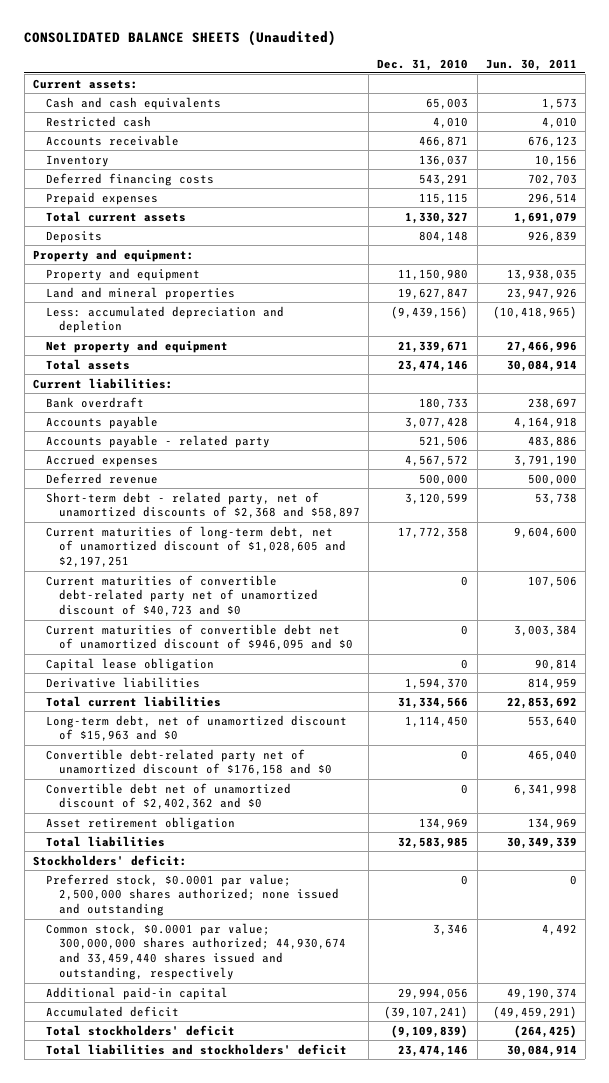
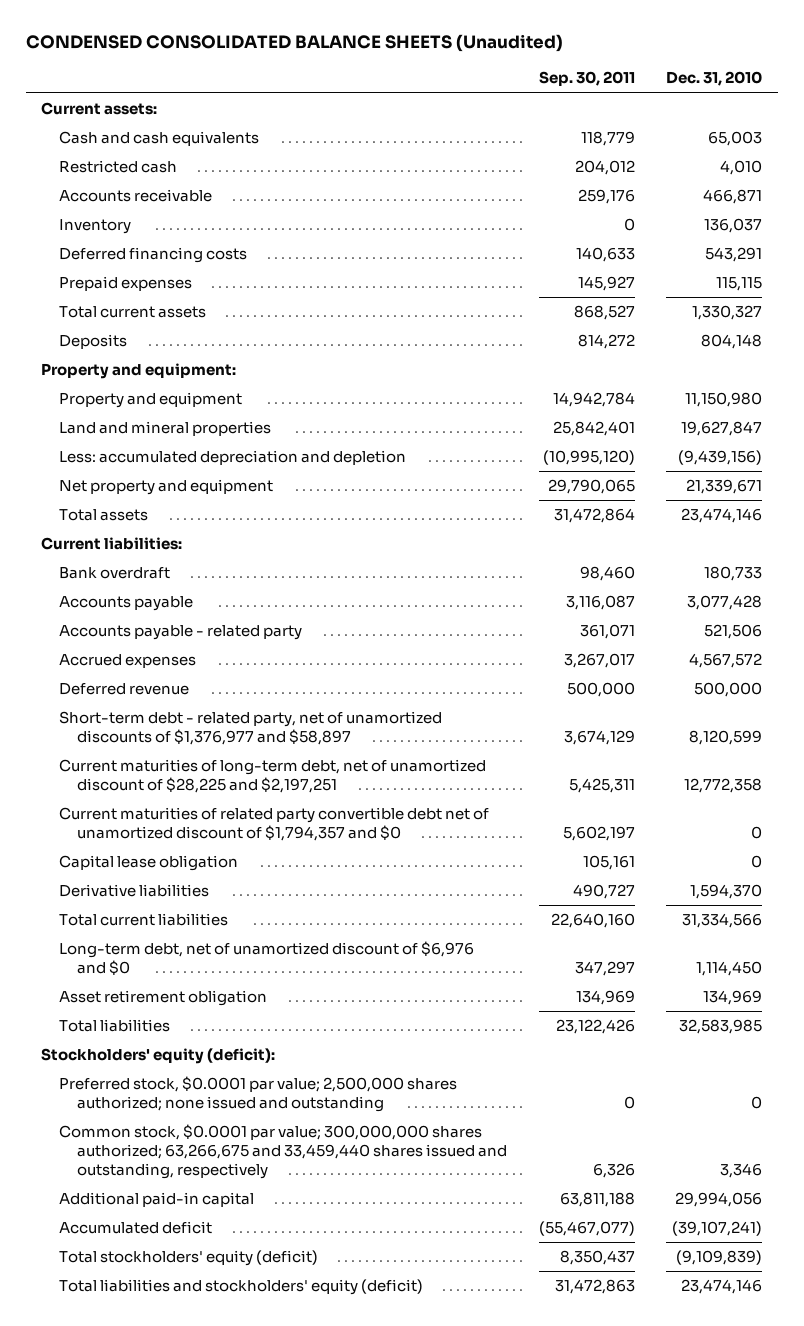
- CONSOLIDATED BALANCE SHEETS (Unaudited)
+ CONDENSED CONSOLIDATED BALANCE SHEETS (Unaudited)
- | Dec. 31, 2010 | Jun. 30, 2011
+ | Sep. 30, 2011 | Dec. 31, 2010
- Short-term debt - related party, net of unamortized discounts of $2,368 and $58,897 | 3,120,599 | 53,738
- Current maturities of long-term debt, net of unamortized discount of $1,028,605 and $2,197,251 | 17,772,358 | 9,604,600
- Current maturities of convertible debt-related party net of unamortized discount of $40,723 and $0 | 0 | 107,506
- Current maturities of convertible debt net of unamortized discount of $946,095 and $0 | 0 | 3,003,384
+ Short-term debt - related party, net of unamortized discounts of $1,376,977 and $58,897 | 3,674,129 | 8,120,599
+ Current maturities of long-term debt, net of unamortized discount of $28,225 and $2,197,251 | 5,425,311 | 12,772,358
+ Current maturities of related party convertible debt net of unamortized discount of $1,794,357 and $0 | 5,602,197 | 0
- Long-term debt, net of unamortized discount of $15,963 and $0 | 1,114,450 | 553,640
- Convertible debt-related party net of unamortized discount of $176,158 and $0 | 0 | 465,040
- Convertible debt net of unamortized discount of $2,402,362 and $0 | 0 | 6,341,998
+ Long-term debt, net of unamortized discount of $6,976 and $0 | 347,297 | 1,114,450
- Stockholders' deficit:
+ Stockholders' equity (deficit):
- Common stock, $0.0001 par value; 300,000,000 shares authorized; 44,930,674 and 33,459,440 shares issued and outstanding, respectively | 3,346 | 4,492
+ Common stock, $0.0001 par value; 300,000,000 shares authorized; 63,266,675 and 33,459,440 shares issued and outstanding, respectively | 6,326 | 3,346
- Total stockholders' deficit | (9,109,839) | (264,425)
- Total liabilities and stockholders' deficit | 23,474,146 | 30,084,914
+ Total stockholders' equity (deficit) | 8,350,437 | (9,109,839)
+ Total liabilities and stockholders' equity (deficit) | 31,472,863 | 23,474,146

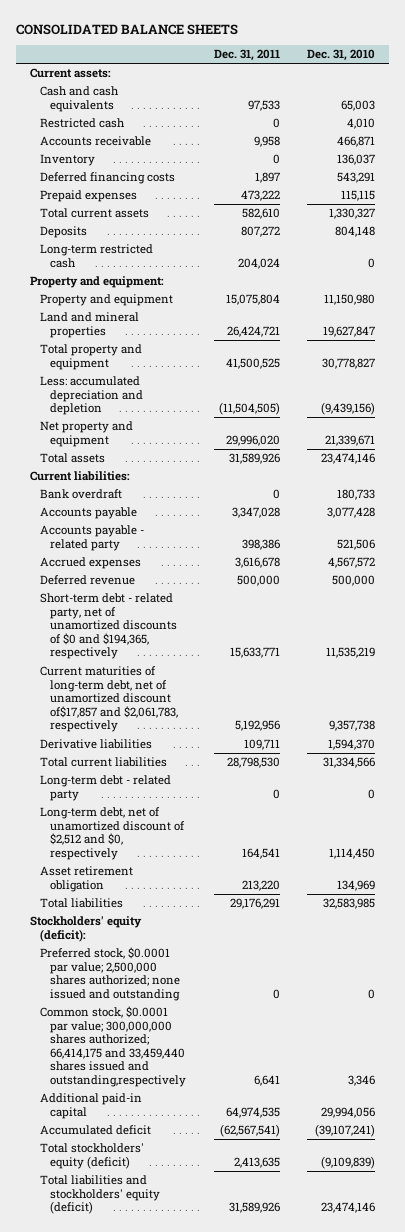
- CONDENSED CONSOLIDATED BALANCE SHEETS (Unaudited)
+ CONSOLIDATED BALANCE SHEETS
- | Sep. 30, 2011 | Dec. 31, 2010
+ | Dec. 31, 2011 | Dec. 31, 2010
+ Long-term restricted cash | 204,024 | 0
+ Total property and equipment | 41,500,525 | 30,778,827
- Short-term debt - related party, net of unamortized discounts of $1,376,977 and $58,897 | 3,674,129 | 8,120,599
- Current maturities of long-term debt, net of unamortized discount of $28,225 and $2,197,251 | 5,425,311 | 12,772,358
- Current maturities of related party convertible debt net of unamortized discount of $1,794,357 and $0 | 5,602,197 | 0
- Capital lease obligation | 105,161 | 0
+ Short-term debt - related party, net of unamortized discounts of $0 and $194,365, respectively | 15,633,771 | 11,535,219
+ Current maturities of long-term debt, net of unamortized discount of$17,857 and $2,061,783, respectively | 5,192,956 | 9,357,738
- Long-term debt, net of unamortized discount of $6,976 and $0 | 347,297 | 1,114,450
+ Long-term debt - related party | 0 | 0
+ Long-term debt, net of unamortized discount of $2,512 and $0, respectively | 164,541 | 1,114,450
- Common stock, $0.0001 par value; 300,000,000 shares authorized; 63,266,675 and 33,459,440 shares issued and outstanding, respectively | 6,326 | 3,346
+ Common stock, $0.0001 par value; 300,000,000 shares authorized; 66,414,175 and 33,459,440 shares issued and outstanding,respectively | 6,641 | 3,346

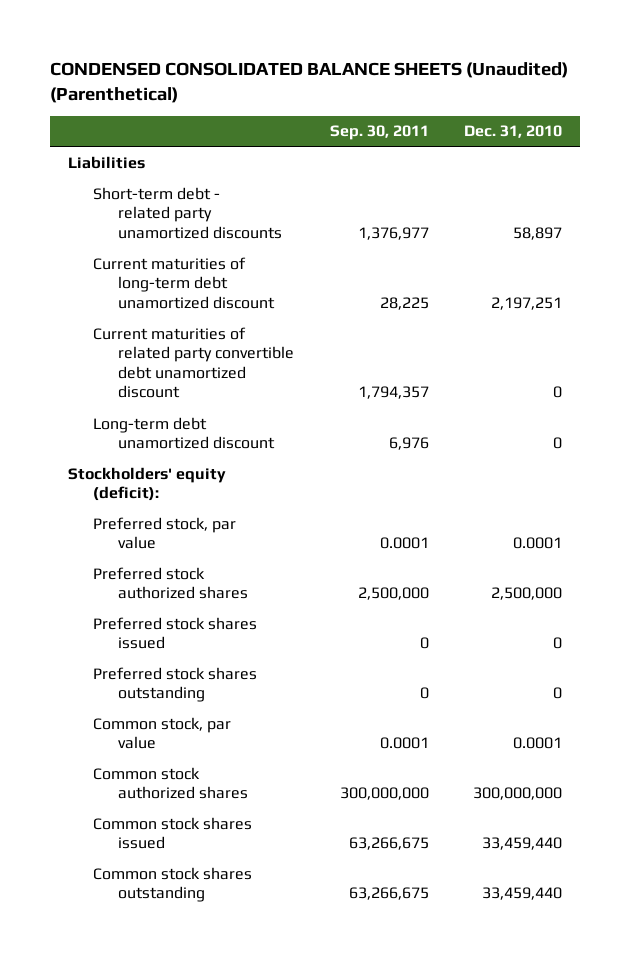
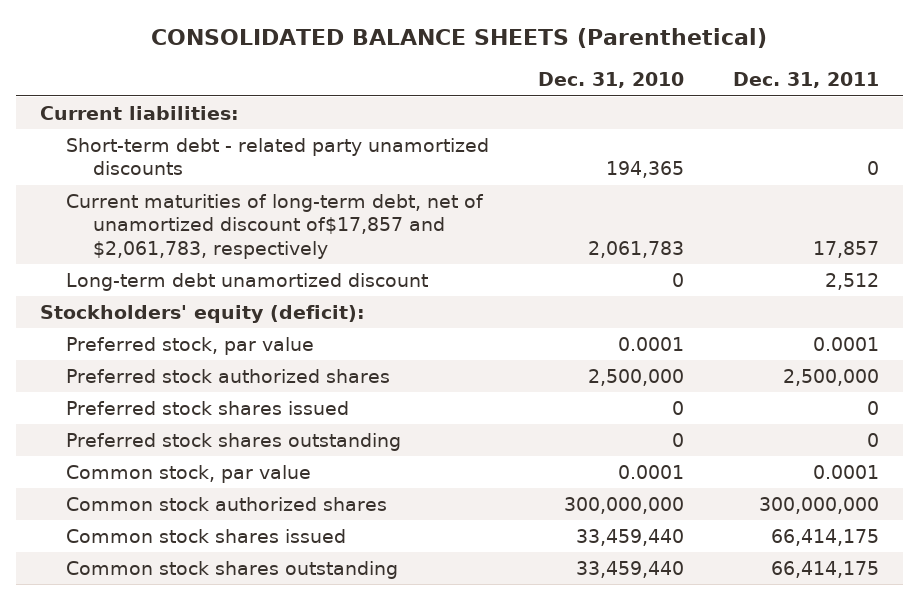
- CONDENSED CONSOLIDATED BALANCE SHEETS (Unaudited) (Parenthetical)
+ CONSOLIDATED BALANCE SHEETS (Parenthetical)
- | Sep. 30, 2011 | Dec. 31, 2010
+ | Dec. 31, 2010 | Dec. 31, 2011
- Liabilities
- Short-term debt - related party unamortized discounts | 1,376,977 | 58,897
- Current maturities of long-term debt unamortized discount | 28,225 | 2,197,251
- Current maturities of related party convertible debt unamortized discount | 1,794,357 | 0
+ Current liabilities:
+ Short-term debt - related party unamortized discounts | 194,365 | 0
+ Current maturities of long-term debt, net of unamortized discount of$17,857 and $2,061,783, respectively | 2,061,783 | 17,857

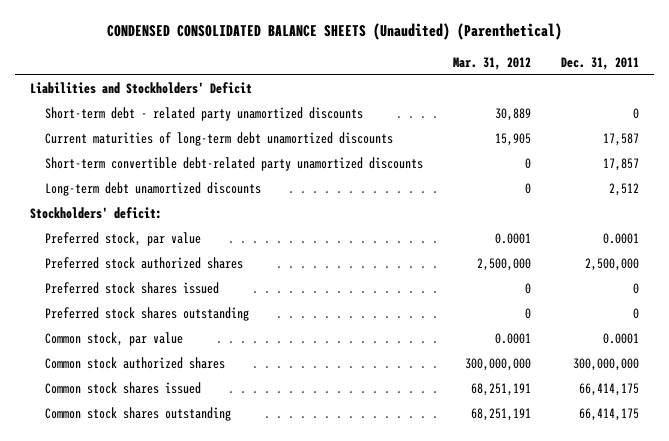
- CONSOLIDATED BALANCE SHEETS (Parenthetical)
+ CONDENSED CONSOLIDATED BALANCE SHEETS (Unaudited) (Parenthetical)
- | Dec. 31, 2010 | Dec. 31, 2011
+ | Mar. 31, 2012 | Dec. 31, 2011
- Current liabilities:
+ Liabilities and Stockholders' Deficit
- Current maturities of long-term debt, net of unamortized discount of$17,857 and $2,061,783, respectively | 2,061,783 | 17,857
- Long-term debt unamortized discount | 0 | 2,512
- Stockholders' equity (deficit):
+ Current maturities of long-term debt unamortized discounts | 15,905 | 17,587
+ Short-term convertible debt-related party unamortized discounts | 0 | 17,857
+ Long-term debt unamortized discounts | 0 | 2,512
+ Stockholders' deficit:

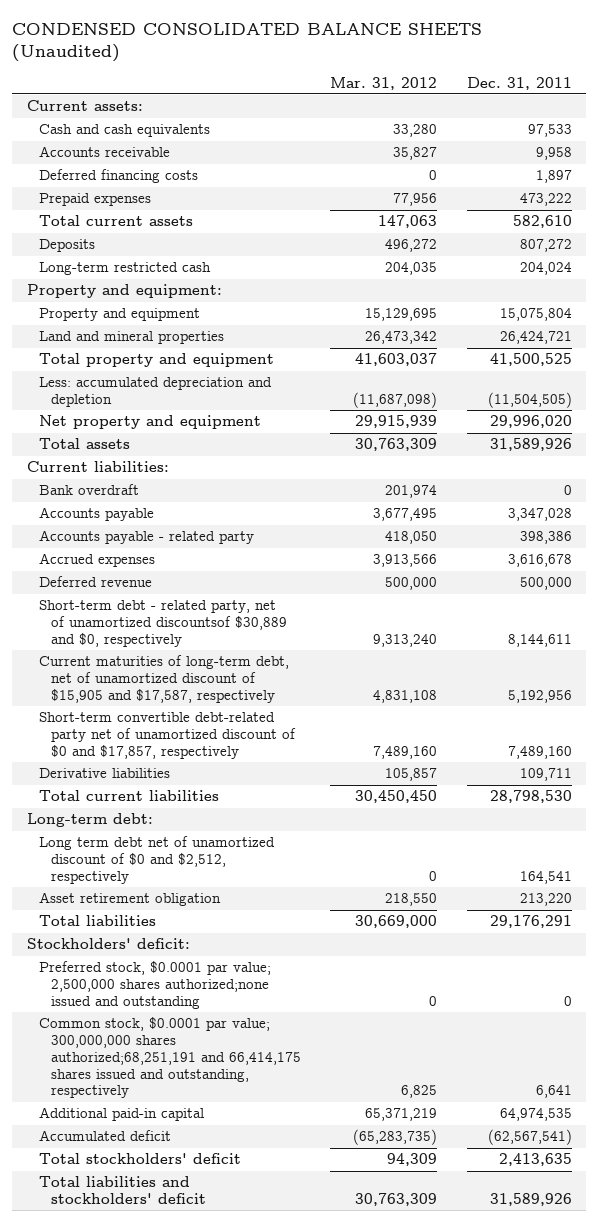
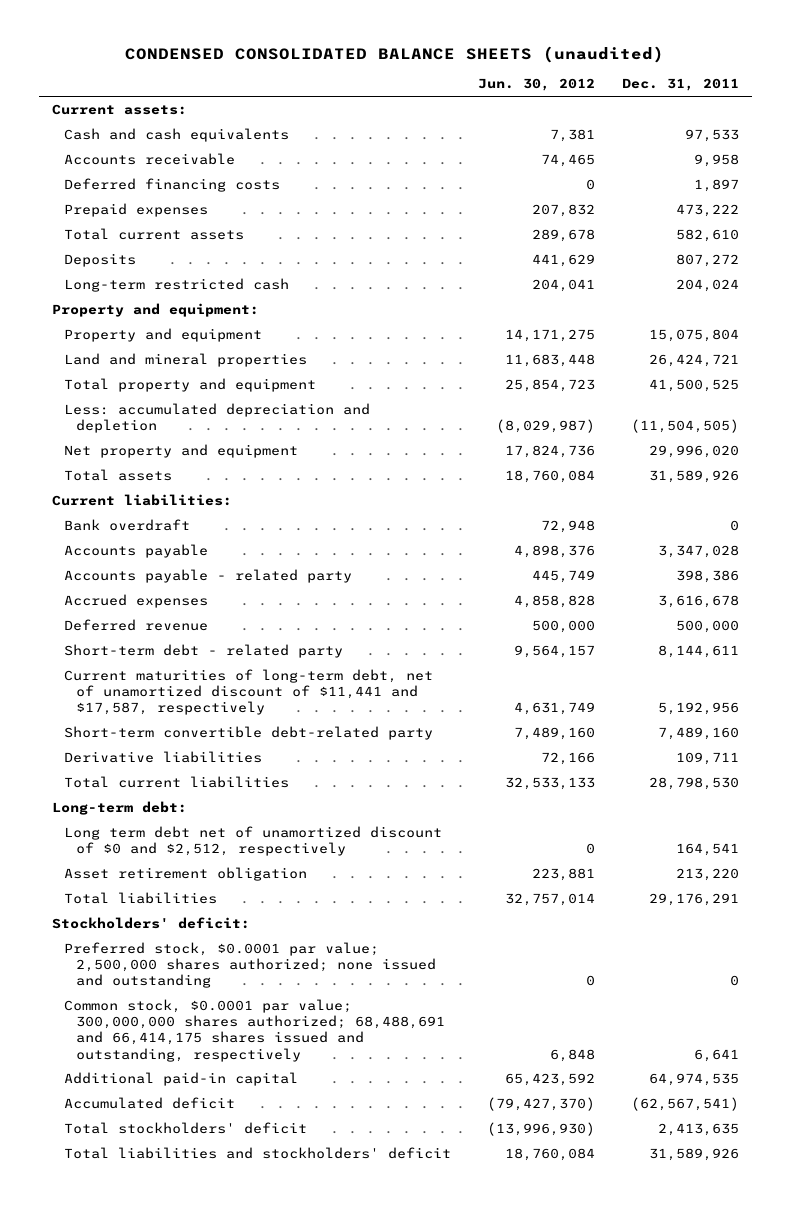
- CONDENSED CONSOLIDATED BALANCE SHEETS (Unaudited)
+ CONDENSED CONSOLIDATED BALANCE SHEETS (unaudited)
- | Mar. 31, 2012 | Dec. 31, 2011
+ | Jun. 30, 2012 | Dec. 31, 2011
- Short-term debt - related party, net of unamortized discountsof $30,889 and $0, respectively | 9,313,240 | 8,144,611
- Current maturities of long-term debt, net of unamortized discount of $15,905 and $17,587, respectively | 4,831,108 | 5,192,956
- Short-term convertible debt-related party net of unamortized discount of $0 and $17,857, respectively | 7,489,160 | 7,489,160
+ Short-term debt - related party | 9,564,157 | 8,144,611
+ Current maturities of long-term debt, net of unamortized discount of $11,441 and $17,587, respectively | 4,631,749 | 5,192,956
+ Short-term convertible debt-related party | 7,489,160 | 7,489,160
- Preferred stock, $0.0001 par value; 2,500,000 shares authorized;none issued and outstanding | 0 | 0
- Common stock, $0.0001 par value; 300,000,000 shares authorized;68,251,191 and 66,414,175 shares issued and outstanding, respectively | 6,825 | 6,641
+ Preferred stock, $0.0001 par value; 2,500,000 shares authorized; none issued and outstanding | 0 | 0
+ Common stock, $0.0001 par value; 300,000,000 shares authorized; 68,488,691 and 66,414,175 shares issued and outstanding, respectively | 6,848 | 6,641

